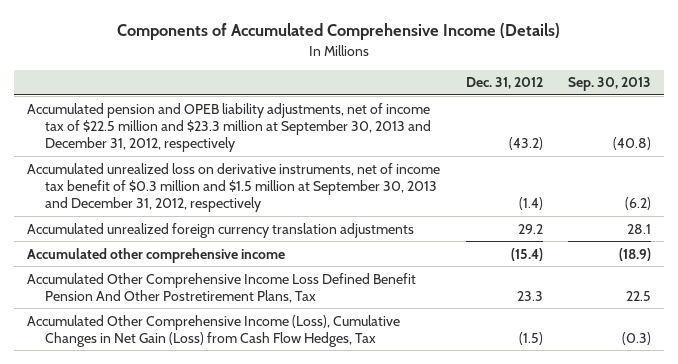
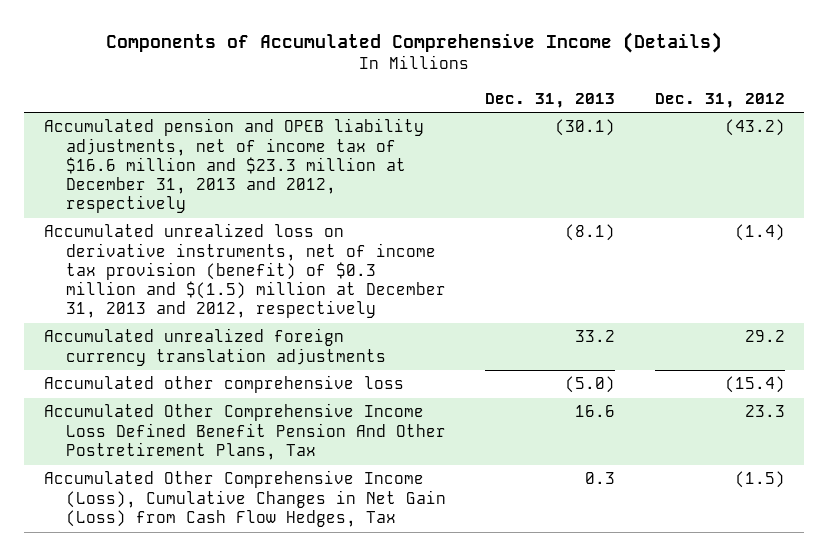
- | Dec. 31, 2012 | Sep. 30, 2013
+ | Dec. 31, 2013 | Dec. 31, 2012
- Accumulated pension and OPEB liability adjustments, net of income tax of $22.5 million and $23.3 million at September 30, 2013 and December 31, 2012, respectively | (43.2) | (40.8)
- Accumulated unrealized loss on derivative instruments, net of income tax benefit of $0.3 million and $1.5 million at September 30, 2013 and December 31, 2012, respectively | (1.4) | (6.2)
+ Accumulated pension and OPEB liability adjustments, net of income tax of $16.6 million and $23.3 million at December 31, 2013 and 2012, respectively | (30.1) | (43.2)
+ Accumulated unrealized loss on derivative instruments, net of income tax provision (benefit) of $0.3 million and $(1.5) million at December 31, 2013 and 2012, respectively | (8.1) | (1.4)
- Accumulated other comprehensive income | (15.4) | (18.9)
+ Accumulated other comprehensive loss | (5.0) | (15.4)

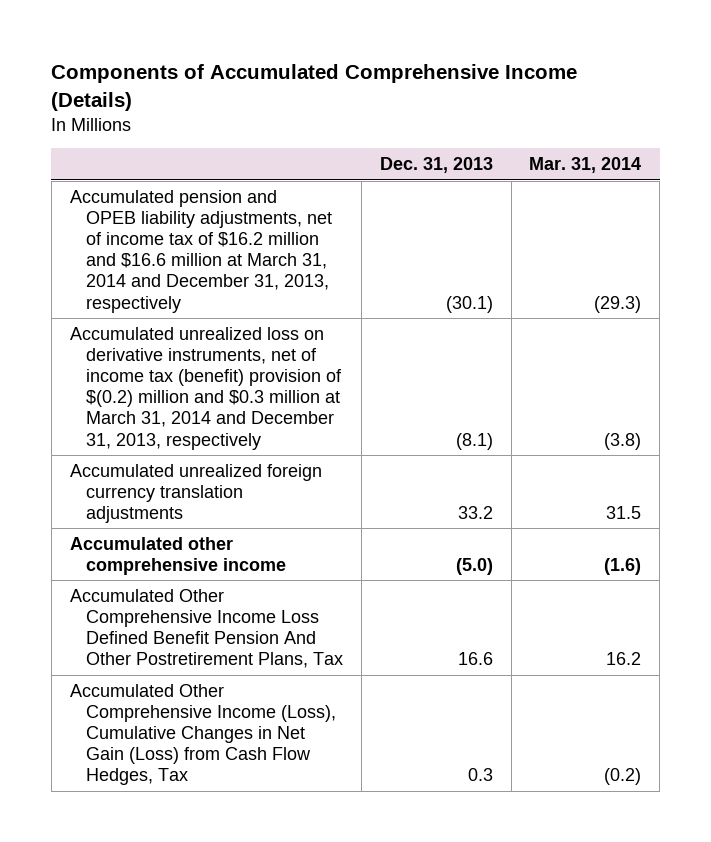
- | Dec. 31, 2013 | Dec. 31, 2012
+ | Dec. 31, 2013 | Mar. 31, 2014
- Accumulated pension and OPEB liability adjustments, net of income tax of $16.6 million and $23.3 million at December 31, 2013 and 2012, respectively | (30.1) | (43.2)
- Accumulated unrealized loss on derivative instruments, net of income tax provision (benefit) of $0.3 million and $(1.5) million at December 31, 2013 and 2012, respectively | (8.1) | (1.4)
+ Accumulated pension and OPEB liability adjustments, net of income tax of $16.2 million and $16.6 million at March 31, 2014 and December 31, 2013, respectively | (30.1) | (29.3)
+ Accumulated unrealized loss on derivative instruments, net of income tax (benefit) provision of $(0.2) million and $0.3 million at March 31, 2014 and December 31, 2013, respectively | (8.1) | (3.8)
- Accumulated other comprehensive loss | (5.0) | (15.4)
+ Accumulated other comprehensive income | (5.0) | (1.6)

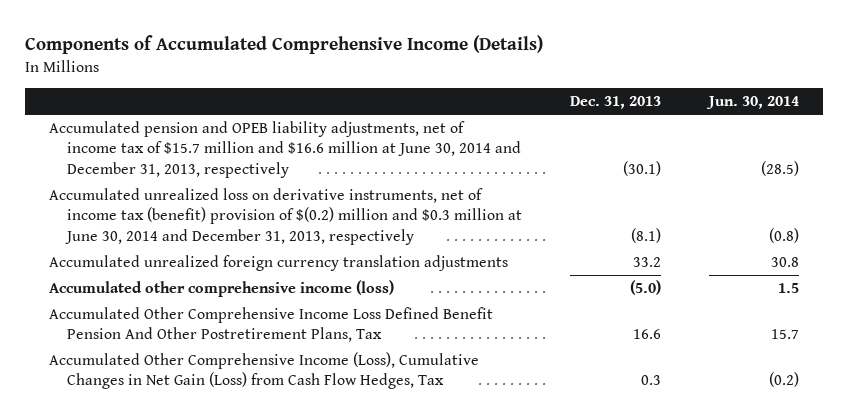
- | Dec. 31, 2013 | Mar. 31, 2014
+ | Dec. 31, 2013 | Jun. 30, 2014
- Accumulated pension and OPEB liability adjustments, net of income tax of $16.2 million and $16.6 million at March 31, 2014 and December 31, 2013, respectively | (30.1) | (29.3)
- Accumulated unrealized loss on derivative instruments, net of income tax (benefit) provision of $(0.2) million and $0.3 million at March 31, 2014 and December 31, 2013, respectively | (8.1) | (3.8)
+ Accumulated pension and OPEB liability adjustments, net of income tax of $15.7 million and $16.6 million at June 30, 2014 and December 31, 2013, respectively | (30.1) | (28.5)
+ Accumulated unrealized loss on derivative instruments, net of income tax (benefit) provision of $(0.2) million and $0.3 million at June 30, 2014 and December 31, 2013, respectively | (8.1) | (0.8)
- Accumulated other comprehensive income | (5.0) | (1.6)
+ Accumulated other comprehensive income (loss) | (5.0) | 1.5

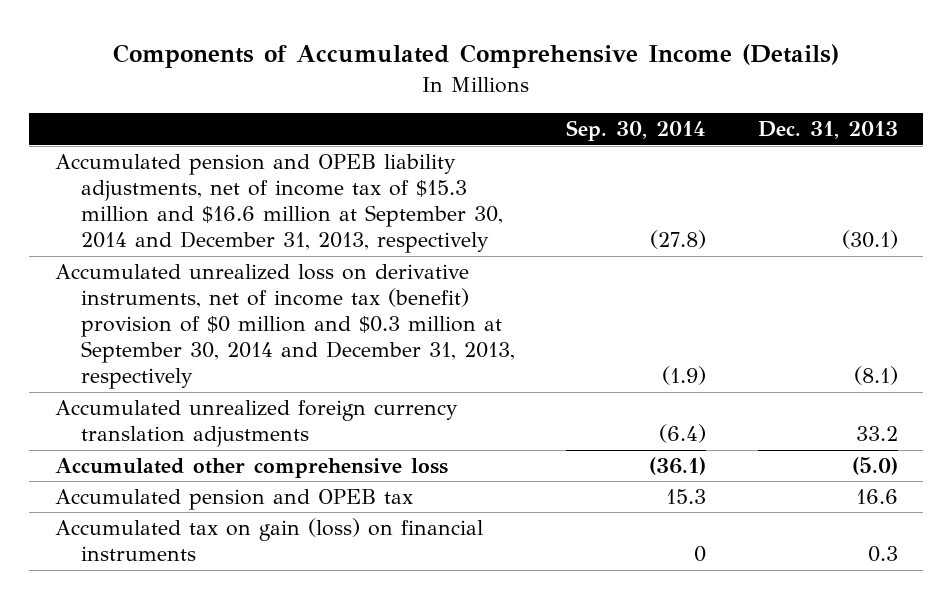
- | Dec. 31, 2013 | Jun. 30, 2014
+ | Sep. 30, 2014 | Dec. 31, 2013
- Accumulated pension and OPEB liability adjustments, net of income tax of $15.7 million and $16.6 million at June 30, 2014 and December 31, 2013, respectively | (30.1) | (28.5)
- Accumulated unrealized loss on derivative instruments, net of income tax (benefit) provision of $(0.2) million and $0.3 million at June 30, 2014 and December 31, 2013, respectively | (8.1) | (0.8)
+ Accumulated pension and OPEB liability adjustments, net of income tax of $15.3 million and $16.6 million at September 30, 2014 and December 31, 2013, respectively | (27.8) | (30.1)
+ Accumulated unrealized loss on derivative instruments, net of income tax (benefit) provision of $0 million and $0.3 million at September 30, 2014 and December 31, 2013, respectively | (1.9) | (8.1)
- Accumulated other comprehensive income (loss) | (5.0) | 1.5
- Accumulated Other Comprehensive Income Loss Defined Benefit Pension And Other Postretirement Plans, Tax | 16.6 | 15.7
- Accumulated Other Comprehensive Income (Loss), Cumulative Changes in Net Gain (Loss) from Cash Flow Hedges, Tax | 0.3 | (0.2)
+ Accumulated other comprehensive loss | (36.1) | (5.0)
+ Accumulated pension and OPEB tax | 15.3 | 16.6
+ Accumulated tax on gain (loss) on financial instruments | 0 | 0.3

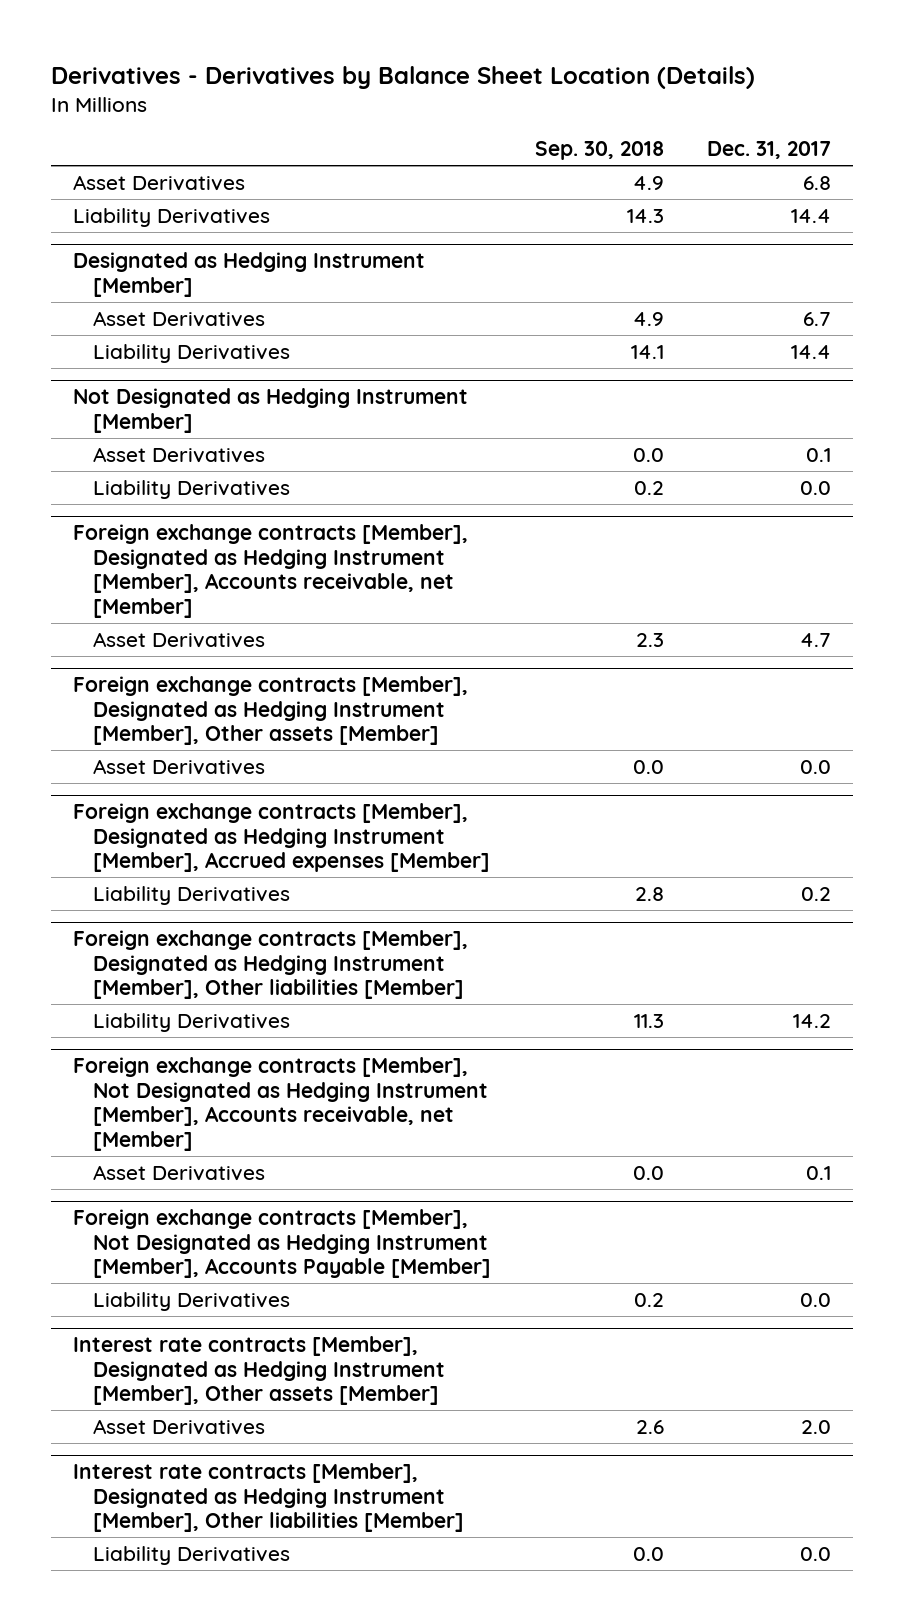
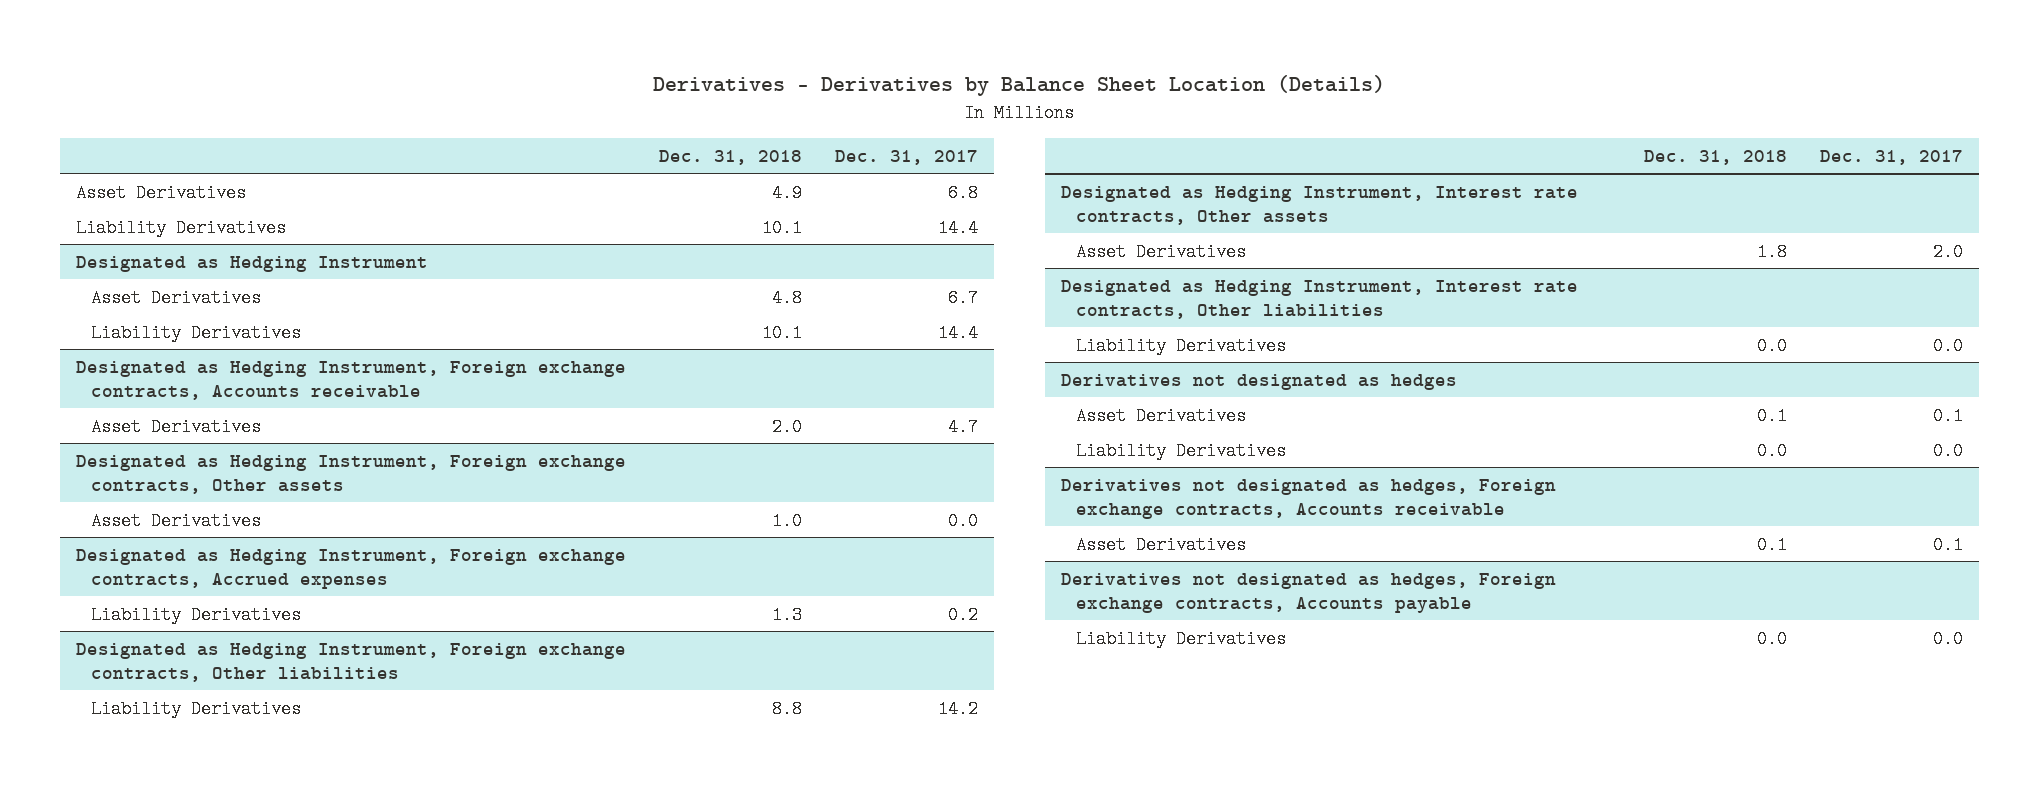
- | Sep. 30, 2018 | Dec. 31, 2017
+ | Dec. 31, 2018 | Dec. 31, 2017
- Designated as Hedging Instrument [Member]
+ Designated as Hedging Instrument
- Not Designated as Hedging Instrument [Member]
- Asset Derivatives | 0.0 | 0.1
- Liability Derivatives | 0.2 | 0.0
- Foreign exchange contracts [Member], Designated as Hedging Instrument [Member], Accounts receivable, net [Member]
+ Designated as Hedging Instrument, Foreign exchange contracts, Accounts receivable
- Foreign exchange contracts [Member], Designated as Hedging Instrument [Member], Other assets [Member]
+ Designated as Hedging Instrument, Foreign exchange contracts, Other assets
- Foreign exchange contracts [Member], Designated as Hedging Instrument [Member], Accrued expenses [Member]
+ Designated as Hedging Instrument, Foreign exchange contracts, Accrued expenses
- Foreign exchange contracts [Member], Designated as Hedging Instrument [Member], Other liabilities [Member]
+ Designated as Hedging Instrument, Foreign exchange contracts, Other liabilities
- Foreign exchange contracts [Member], Not Designated as Hedging Instrument [Member], Accounts receivable, net [Member]
+ Designated as Hedging Instrument, Interest rate contracts, Other assets
+ Asset Derivatives | 1.8 | 2.0
+ Designated as Hedging Instrument, Interest rate contracts, Other liabilities
+ Liability Derivatives | 0.0 | 0.0
+ Derivatives not designated as hedges
- Foreign exchange contracts [Member], Not Designated as Hedging Instrument [Member], Accounts Payable [Member]
- Interest rate contracts [Member], Designated as Hedging Instrument [Member], Other assets [Member]
- Asset Derivatives | 2.6 | 2.0
- Interest rate contracts [Member], Designated as Hedging Instrument [Member], Other liabilities [Member]
+ Derivatives not designated as hedges, Foreign exchange contracts, Accounts receivable
+ Asset Derivatives | 0.1 | 0.1
+ Derivatives not designated as hedges, Foreign exchange contracts, Accounts payable

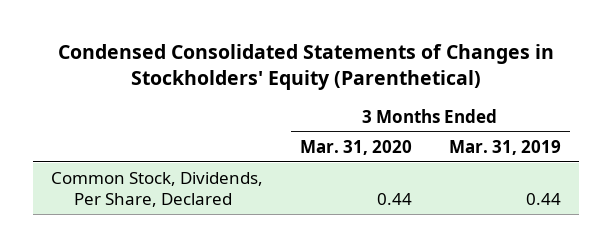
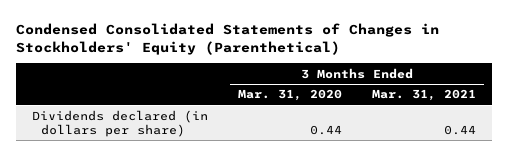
- | 3 Months Ended Mar. 31, 2020 | 3 Months Ended Mar. 31, 2019
+ | 3 Months Ended Mar. 31, 2020 | 3 Months Ended Mar. 31, 2021
- Common Stock, Dividends, Per Share, Declared | 0.44 | 0.44
+ Dividends declared (in dollars per share) | 0.44 | 0.44

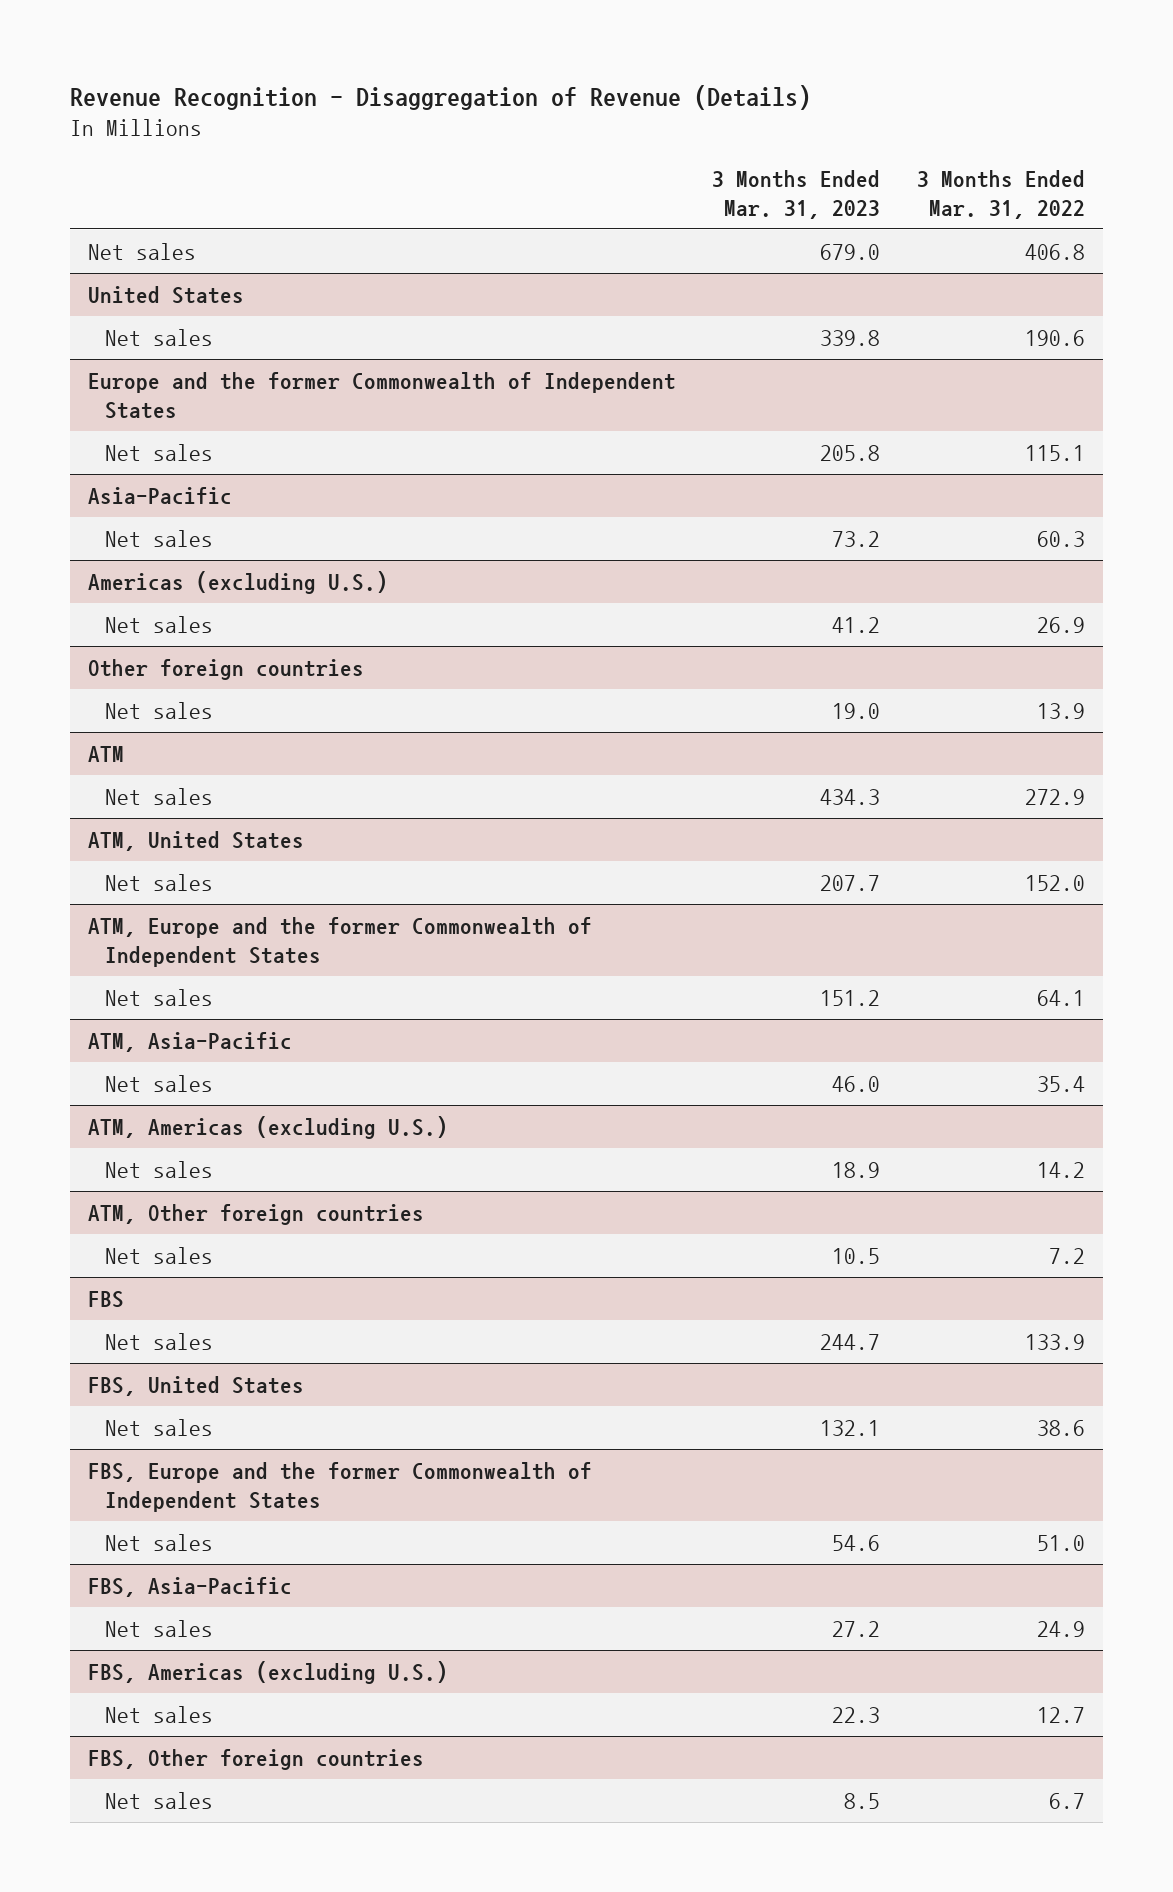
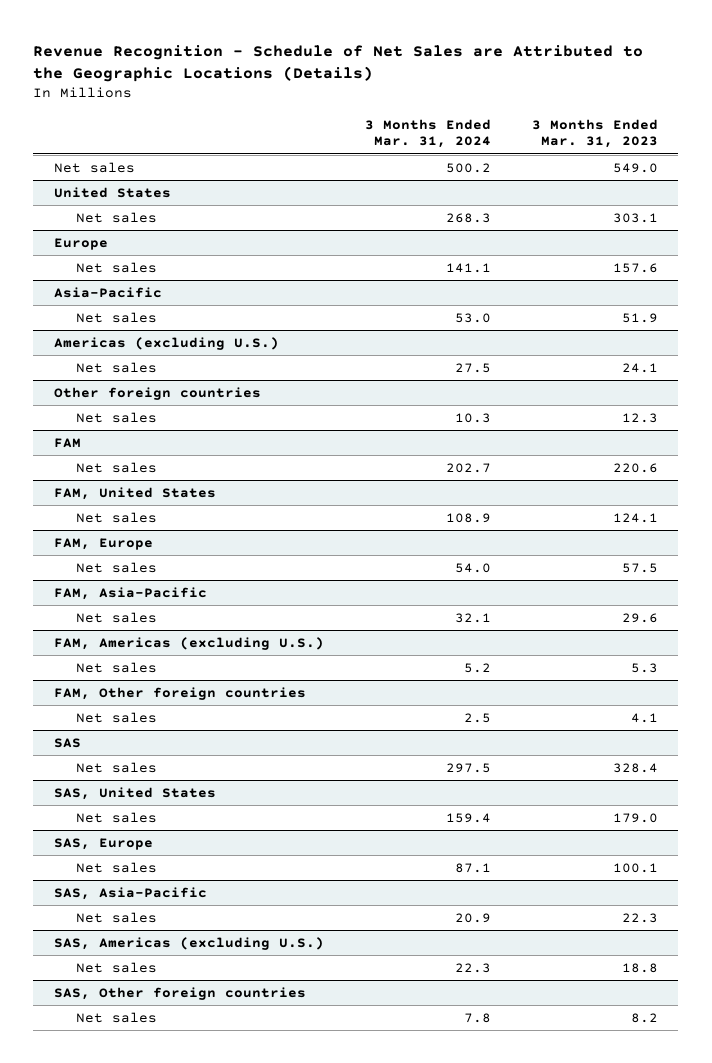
- Revenue Recognition - Disaggregation of Revenue (Details)
+ Revenue Recognition - Schedule of Net Sales are Attributed to the Geographic Locations (Details)
- | 3 Months Ended Mar. 31, 2023 | 3 Months Ended Mar. 31, 2022
+ | 3 Months Ended Mar. 31, 2024 | 3 Months Ended Mar. 31, 2023
- Net sales | 679.0 | 406.8
+ Net sales | 500.2 | 549.0
@ United States
- Net sales | 339.8 | 190.6
- Europe and the former Commonwealth of Independent States
- Net sales | 205.8 | 115.1
@ United States
+ Net sales | 268.3 | 303.1
+ Europe
+ Net sales | 141.1 | 157.6
@ Asia-Pacific
- Net sales | 73.2 | 60.3
+ Net sales | 53.0 | 51.9
@ Americas (excluding U.S.)
- Net sales | 41.2 | 26.9
+ Net sales | 27.5 | 24.1
@ Other foreign countries
- Net sales | 19.0 | 13.9
- ATM
- Net sales | 434.3 | 272.9
- ATM, United States
- Net sales | 207.7 | 152.0
- ATM, Europe and the former Commonwealth of Independent States
- Net sales | 151.2 | 64.1
- ATM, Asia-Pacific
- Net sales | 46.0 | 35.4
- ATM, Americas (excluding U.S.)
- Net sales | 18.9 | 14.2
- ATM, Other foreign countries
- Net sales | 10.5 | 7.2
- FBS
- Net sales | 244.7 | 133.9
- FBS, United States
- Net sales | 132.1 | 38.6
- FBS, Europe and the former Commonwealth of Independent States
- Net sales | 54.6 | 51.0
- FBS, Asia-Pacific
- Net sales | 27.2 | 24.9
- FBS, Americas (excluding U.S.)
@ Other foreign countries
+ Net sales | 10.3 | 12.3
+ FAM
+ Net sales | 202.7 | 220.6
+ FAM, United States
+ Net sales | 108.9 | 124.1
+ FAM, Europe
+ Net sales | 54.0 | 57.5
+ FAM, Asia-Pacific
+ Net sales | 32.1 | 29.6
+ FAM, Americas (excluding U.S.)
+ Net sales | 5.2 | 5.3
+ FAM, Other foreign countries
+ Net sales | 2.5 | 4.1
+ SAS
+ Net sales | 297.5 | 328.4
+ SAS, United States
+ Net sales | 159.4 | 179.0
+ SAS, Europe
+ Net sales | 87.1 | 100.1
+ SAS, Asia-Pacific
- FBS, Other foreign countries
- Net sales | 8.5 | 6.7
+ SAS, Americas (excluding U.S.)
+ Net sales | 22.3 | 18.8
+ SAS, Other foreign countries
+ Net sales | 7.8 | 8.2

